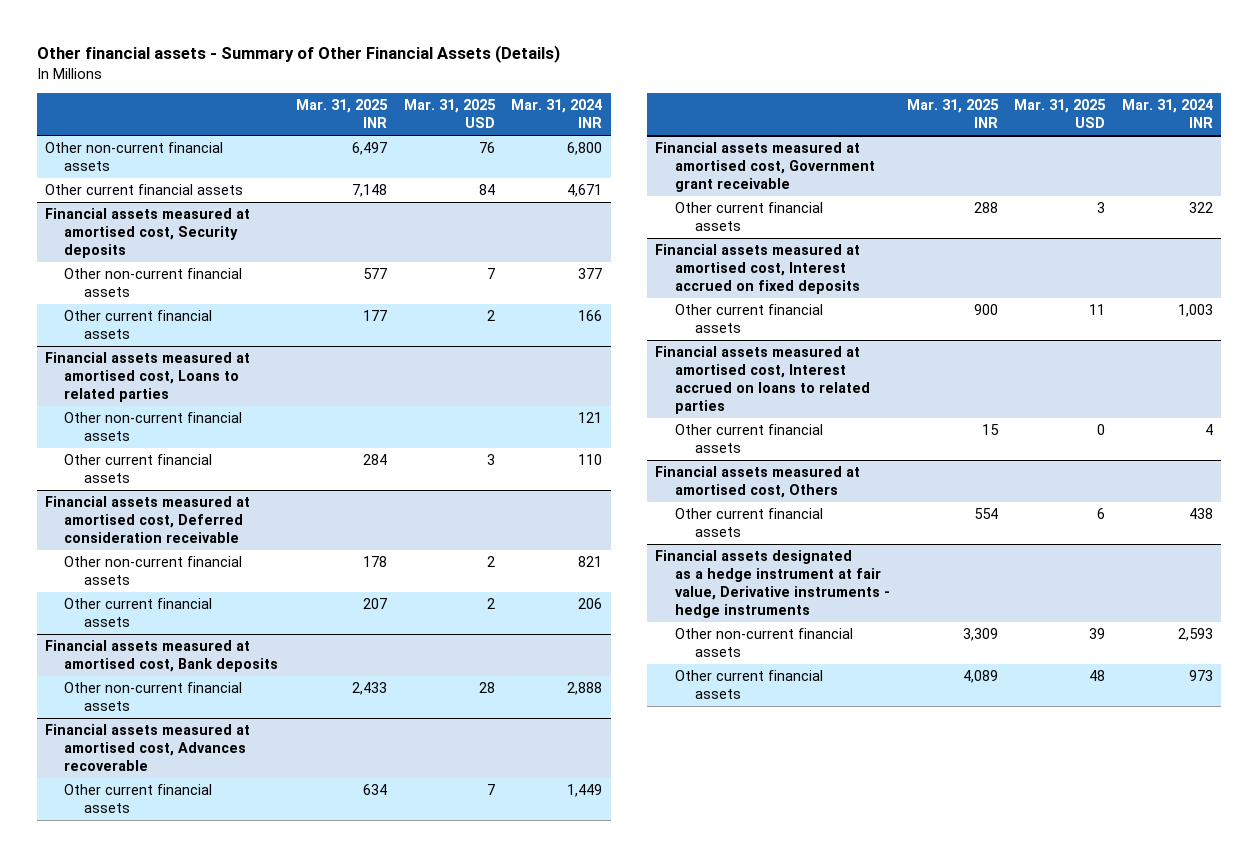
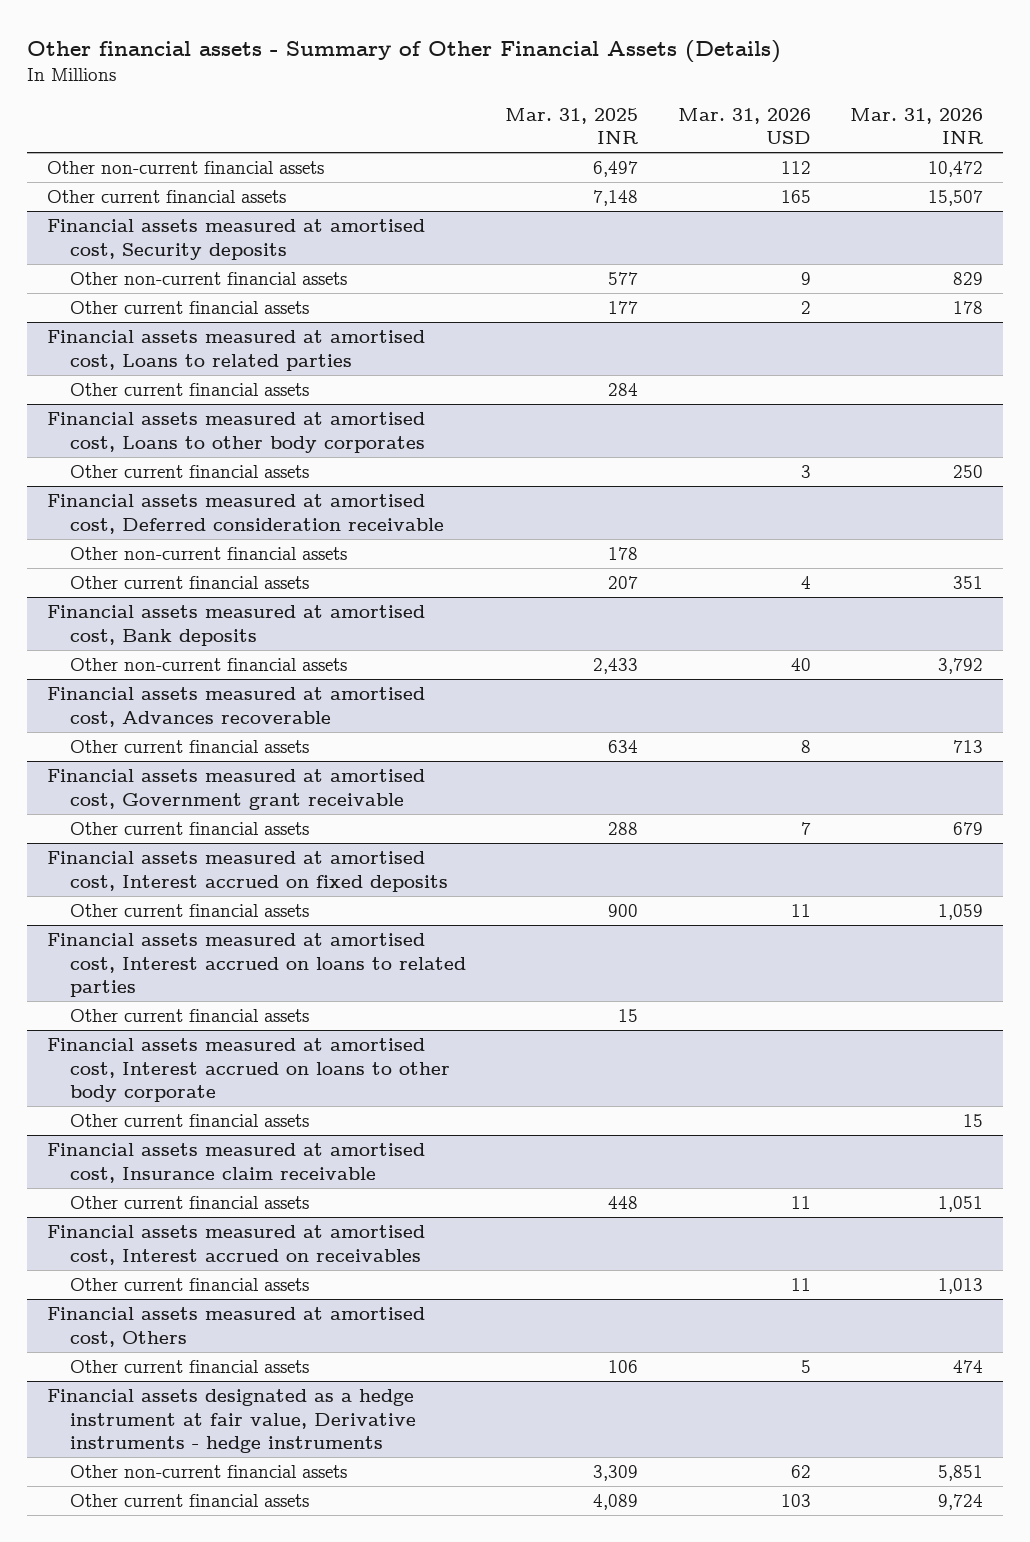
- | Mar. 31, 2025 INR | Mar. 31, 2025 USD | Mar. 31, 2024 INR
+ | Mar. 31, 2025 INR | Mar. 31, 2026 USD | Mar. 31, 2026 INR
@ Financial assets measured at amortised cost, Loans to related parties
- Other non-current financial assets | | | 121
+ Financial assets measured at amortised cost, Loans to other body corporates
+ Other current financial assets | | 3 | 250
+ Financial assets measured at amortised cost, Interest accrued on loans to other body corporate
+ Other current financial assets | | | 15
+ Financial assets measured at amortised cost, Insurance claim receivable
+ Other current financial assets | 448 | 11 | 1,051
+ Financial assets measured at amortised cost, Interest accrued on receivables
+ Other current financial assets | | 11 | 1,013
@ Financial assets measured at amortised cost, Others
- Other current financial assets | 554 | 6 | 438
+ Other current financial assets | 106 | 5 | 474

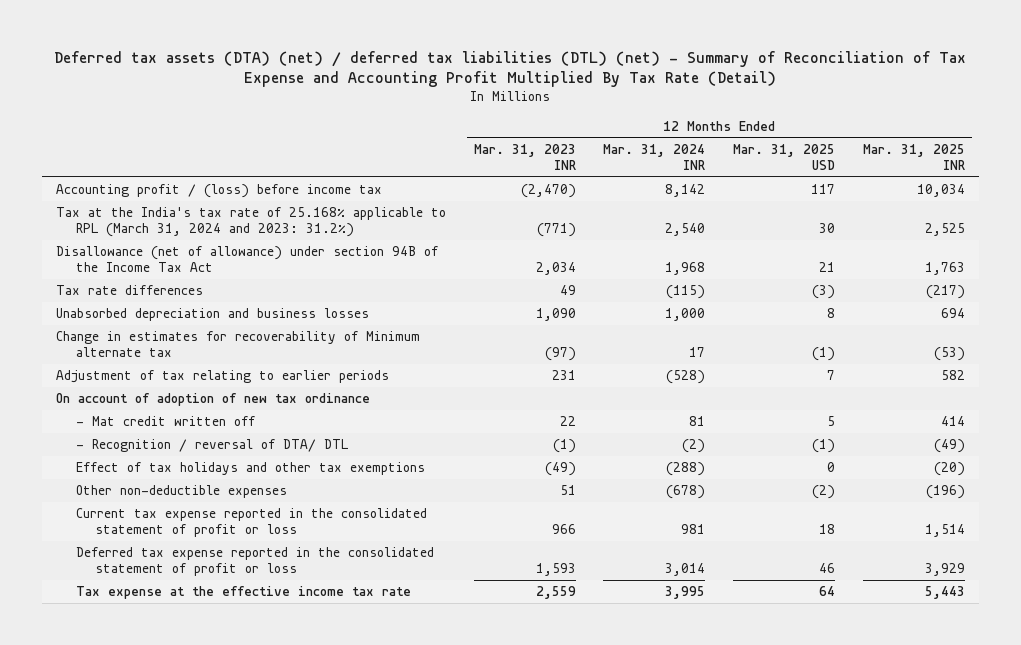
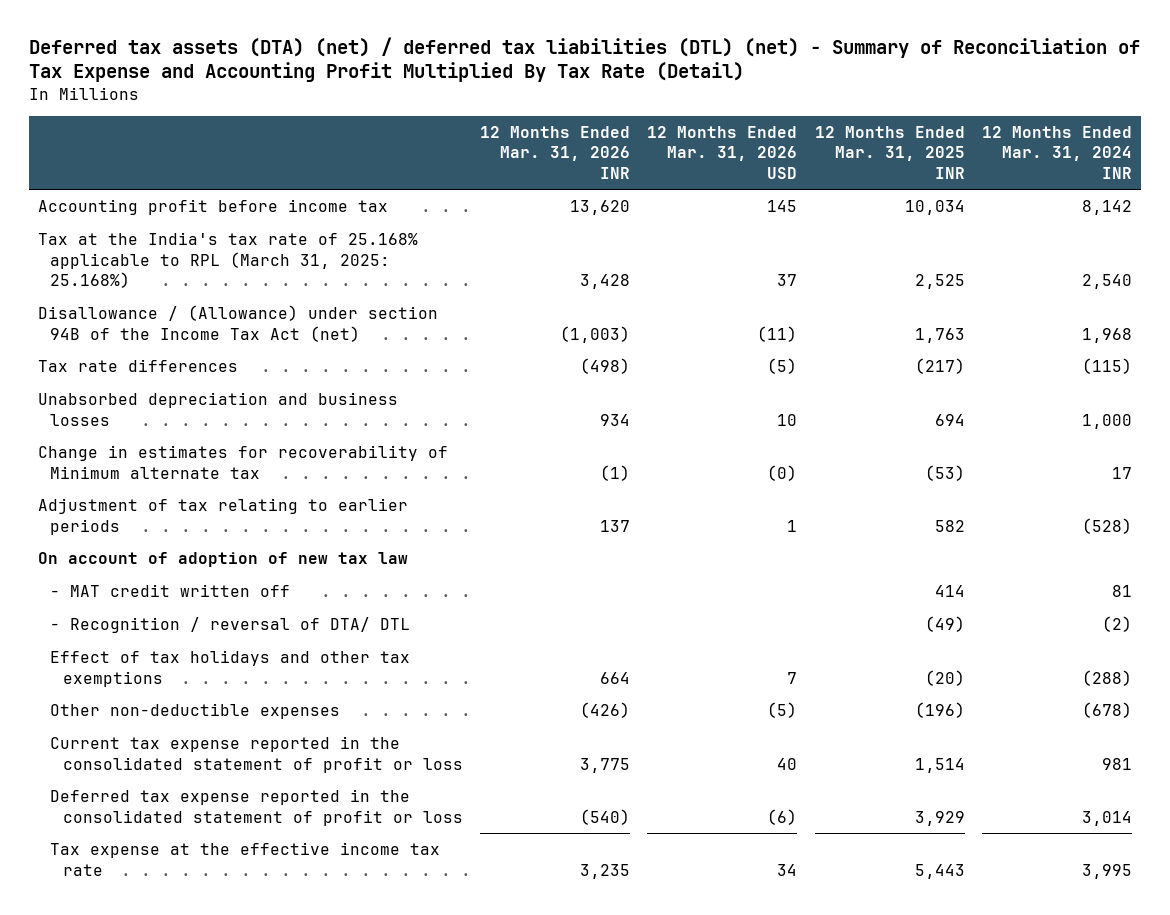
- | 12 Months Ended Mar. 31, 2023 INR | 12 Months Ended Mar. 31, 2024 INR | 12 Months Ended Mar. 31, 2025 USD | 12 Months Ended Mar. 31, 2025 INR
+ | 12 Months Ended Mar. 31, 2026 INR | 12 Months Ended Mar. 31, 2026 USD | 12 Months Ended Mar. 31, 2025 INR | 12 Months Ended Mar. 31, 2024 INR
- Accounting profit / (loss) before income tax | (2,470) | 8,142 | 117 | 10,034
- Tax at the India's tax rate of 25.168% applicable to RPL (March 31, 2024 and 2023: 31.2%) | (771) | 2,540 | 30 | 2,525
- Disallowance (net of allowance) under section 94B of the Income Tax Act | 2,034 | 1,968 | 21 | 1,763
+ Accounting profit before income tax | 13,620 | 145 | 10,034 | 8,142
+ Tax at the India's tax rate of 25.168% applicable to RPL (March 31, 2025: 25.168%) | 3,428 | 37 | 2,525 | 2,540
+ Disallowance / (Allowance) under section 94B of the Income Tax Act (net) | (1,003) | (11) | 1,763 | 1,968
- On account of adoption of new tax ordinance
- - Mat credit written off | 22 | 81 | 5 | 414
+ On account of adoption of new tax law
+ - MAT credit written off | | | 414 | 81

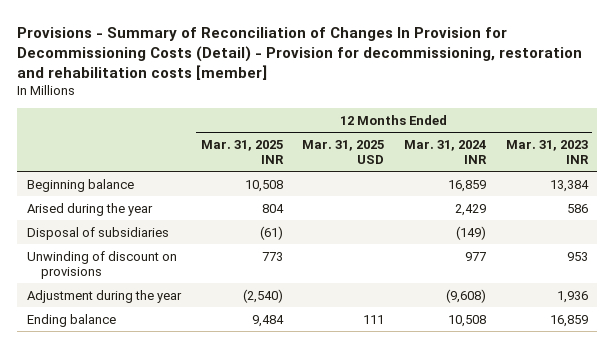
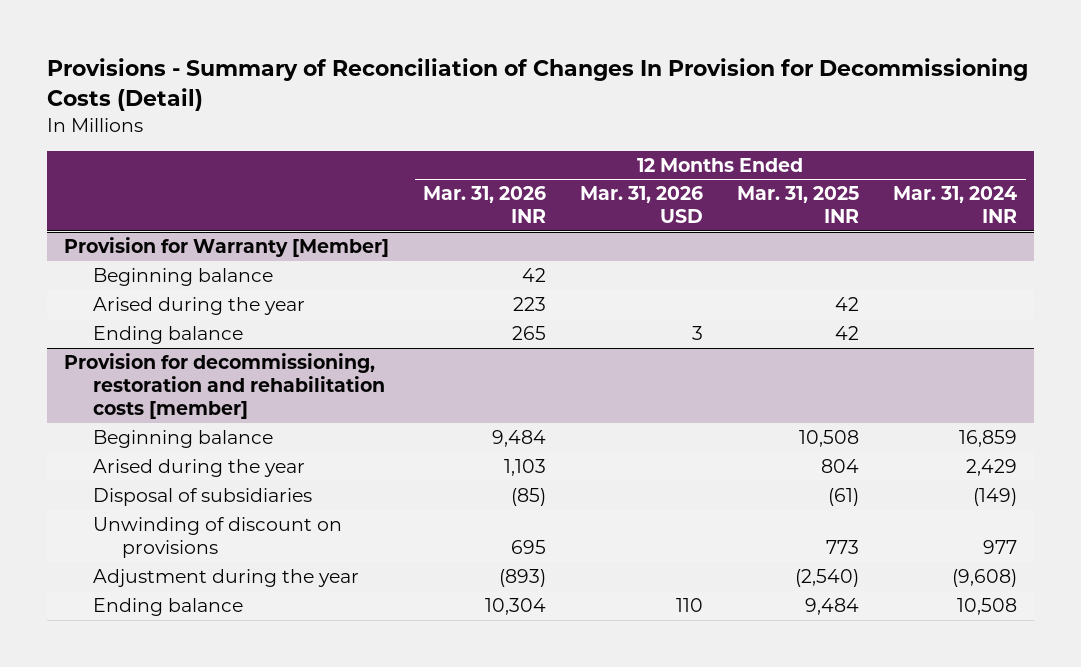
- Provisions - Summary of Reconciliation of Changes In Provision for Decommissioning Costs (Detail) - Provision for decommissioning, restoration and rehabilitation costs [member]
+ Provisions - Summary of Reconciliation of Changes In Provision for Decommissioning Costs (Detail)
- | 12 Months Ended Mar. 31, 2025 INR | 12 Months Ended Mar. 31, 2025 USD | 12 Months Ended Mar. 31, 2024 INR | 12 Months Ended Mar. 31, 2023 INR
+ | 12 Months Ended Mar. 31, 2026 INR | 12 Months Ended Mar. 31, 2026 USD | 12 Months Ended Mar. 31, 2025 INR | 12 Months Ended Mar. 31, 2024 INR
+ Provision for Warranty [Member]
+ Beginning balance | 42 | | |
+ Arised during the year | 223 | | 42 |
+ Ending balance | 265 | 3 | 42 |
+ Provision for decommissioning, restoration and rehabilitation costs [member]

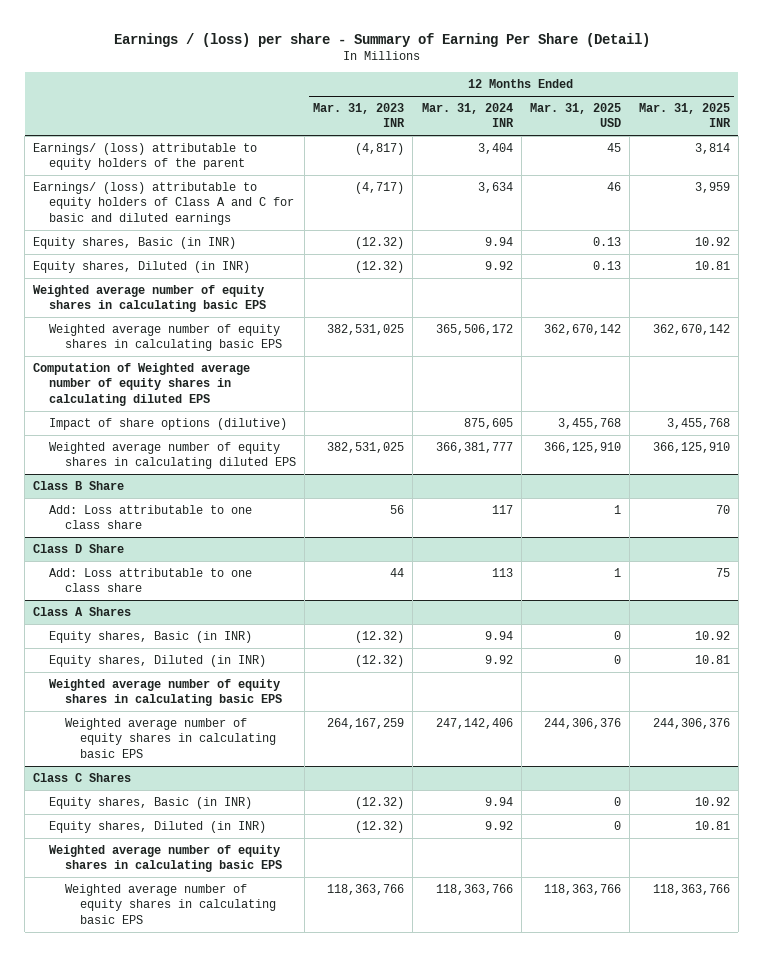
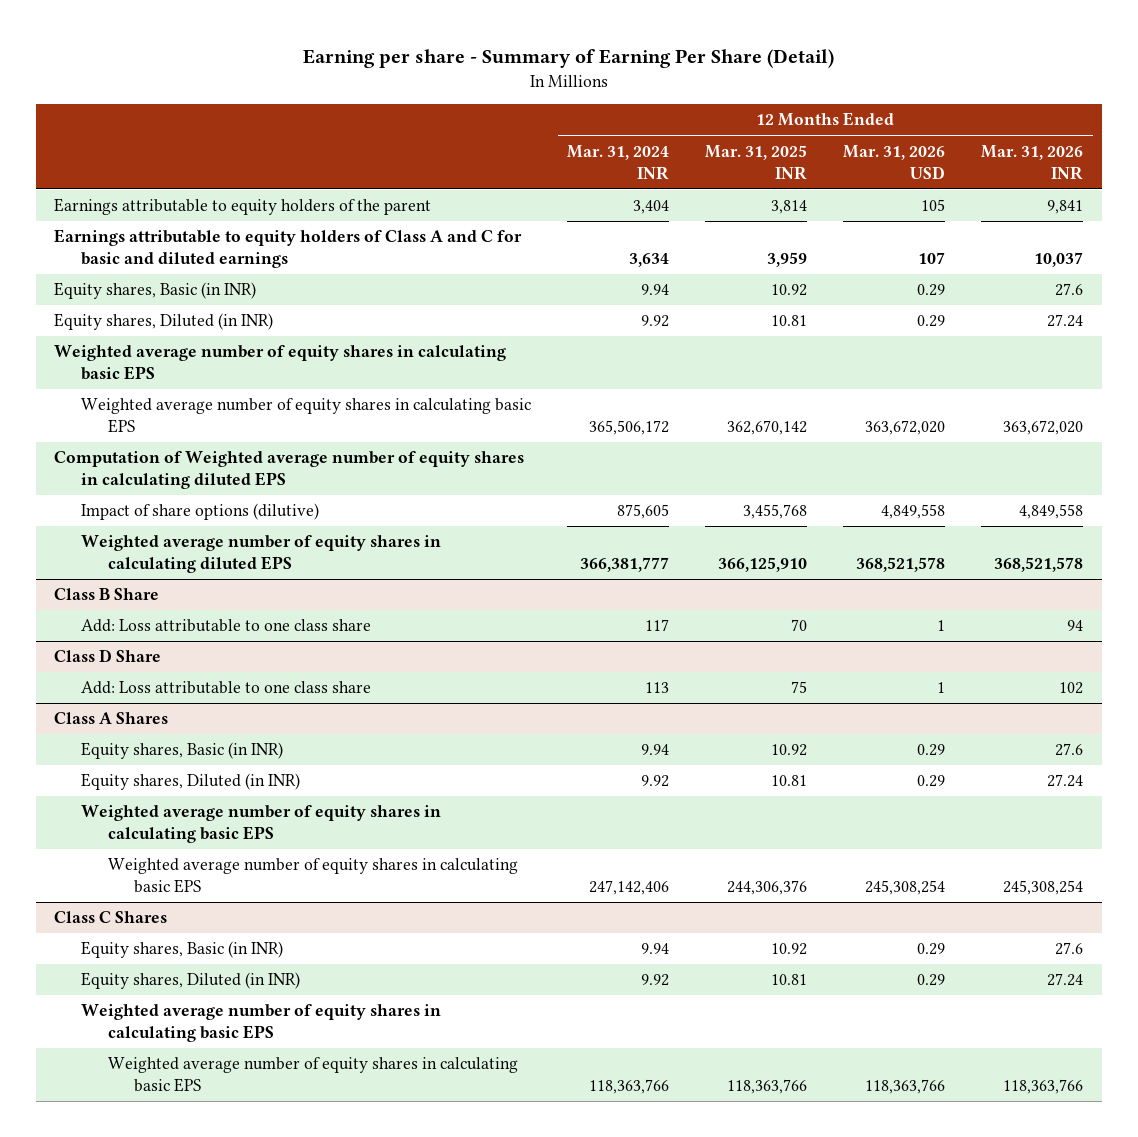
- Earnings / (loss) per share - Summary of Earning Per Share (Detail)
+ Earning per share - Summary of Earning Per Share (Detail)
- | 12 Months Ended Mar. 31, 2023 INR | 12 Months Ended Mar. 31, 2024 INR | 12 Months Ended Mar. 31, 2025 USD | 12 Months Ended Mar. 31, 2025 INR
+ | 12 Months Ended Mar. 31, 2024 INR | 12 Months Ended Mar. 31, 2025 INR | 12 Months Ended Mar. 31, 2026 USD | 12 Months Ended Mar. 31, 2026 INR
- Earnings/ (loss) attributable to equity holders of the parent | (4,817) | 3,404 | 45 | 3,814
- Earnings/ (loss) attributable to equity holders of Class A and C for basic and diluted earnings | (4,717) | 3,634 | 46 | 3,959
+ Earnings attributable to equity holders of the parent | 3,404 | 3,814 | 105 | 9,841
+ Earnings attributable to equity holders of Class A and C for basic and diluted earnings | 3,634 | 3,959 | 107 | 10,037

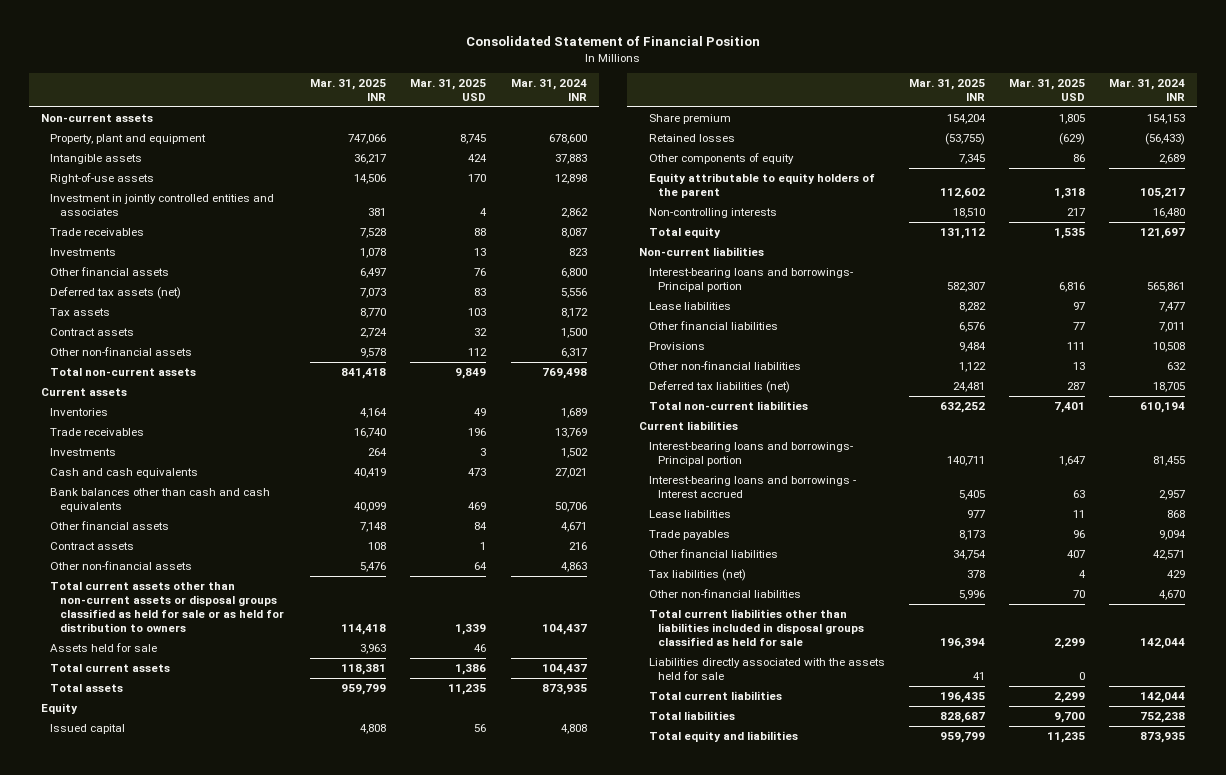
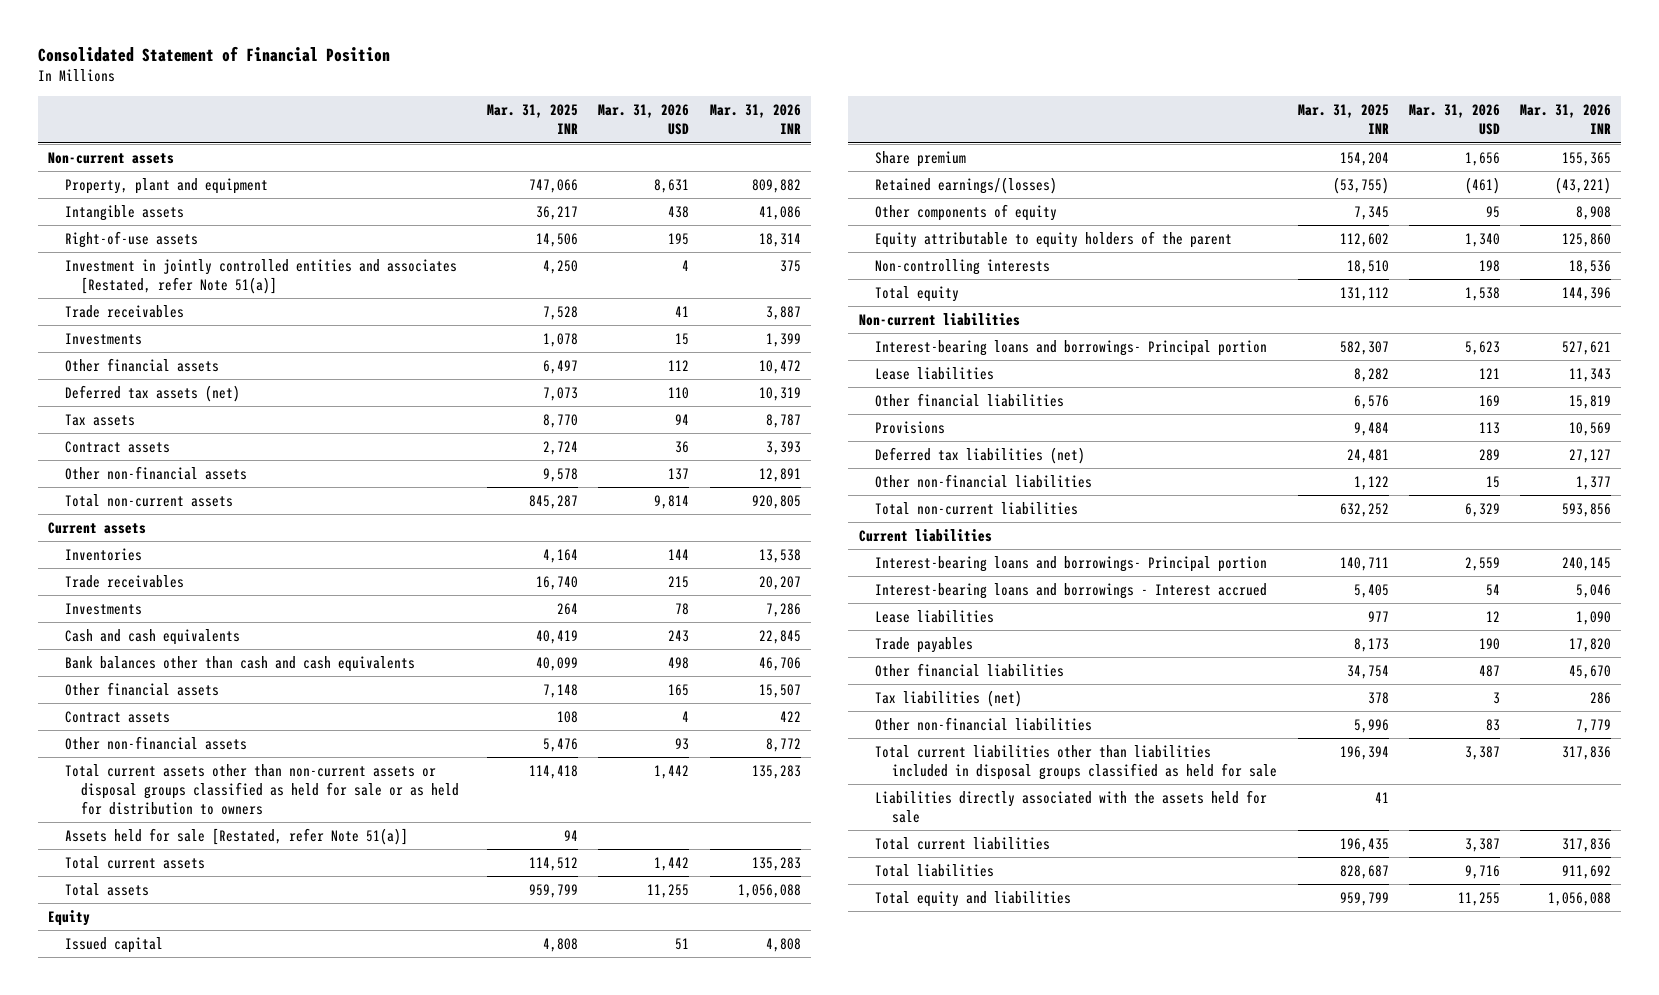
- | Mar. 31, 2025 INR | Mar. 31, 2025 USD | Mar. 31, 2024 INR
+ | Mar. 31, 2025 INR | Mar. 31, 2026 USD | Mar. 31, 2026 INR
- Investment in jointly controlled entities and associates | 381 | 4 | 2,862
+ Investment in jointly controlled entities and associates [Restated, refer Note 51(a)] | 4,250 | 4 | 375
- Total non-current assets | 841,418 | 9,849 | 769,498
+ Total non-current assets | 845,287 | 9,814 | 920,805
- Assets held for sale | 3,963 | 46 |
- Total current assets | 118,381 | 1,386 | 104,437
+ Assets held for sale [Restated, refer Note 51(a)] | 94 | |
+ Total current assets | 114,512 | 1,442 | 135,283
- Retained losses | (53,755) | (629) | (56,433)
+ Retained earnings/(losses) | (53,755) | (461) | (43,221)
moved down: Other non-financial liabilities | 1,122 | 15 | 1,377

